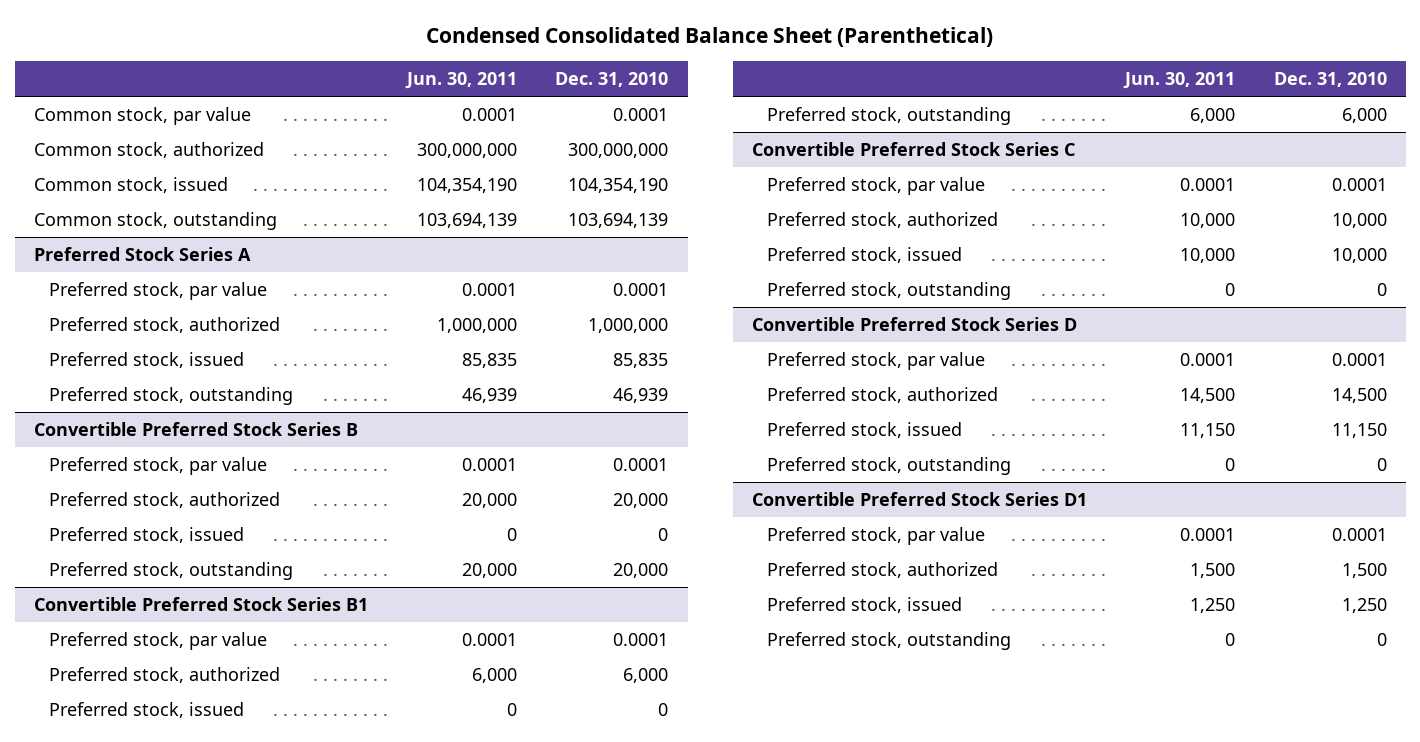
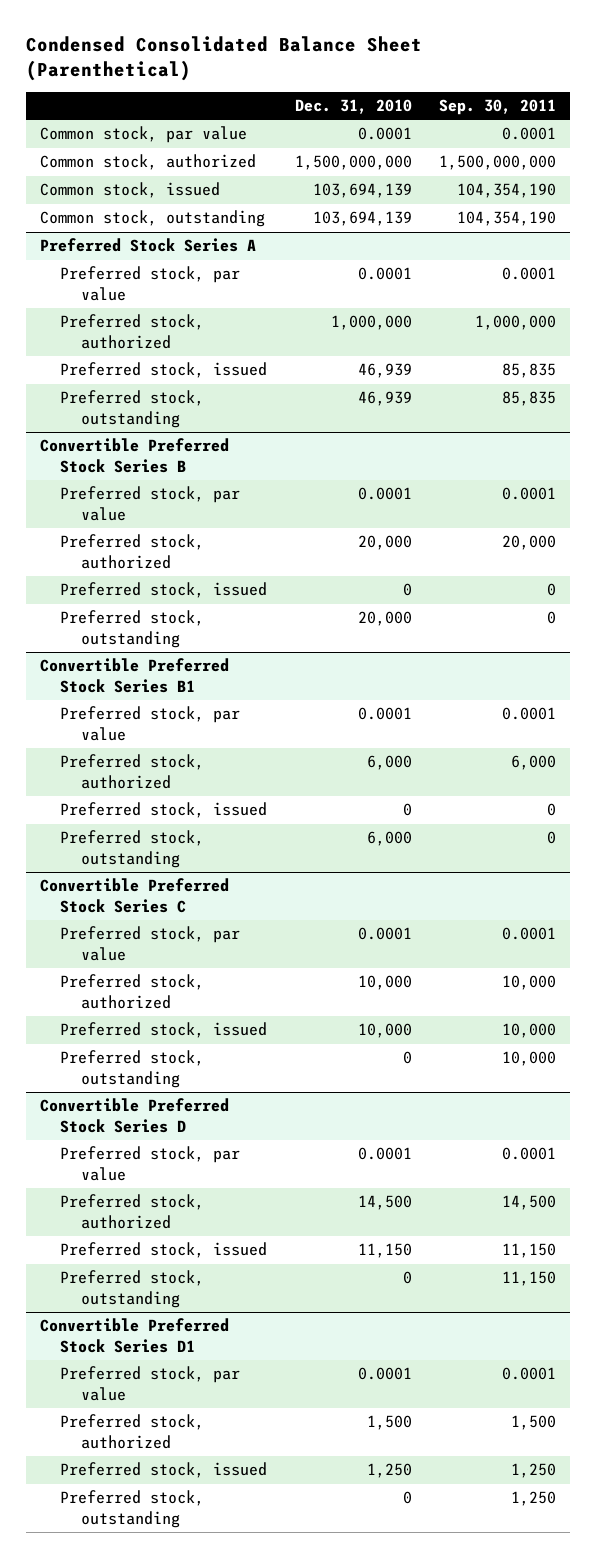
- | Jun. 30, 2011 | Dec. 31, 2010
+ | Dec. 31, 2010 | Sep. 30, 2011
- Common stock, authorized | 300,000,000 | 300,000,000
- Common stock, issued | 104,354,190 | 104,354,190
+ Common stock, authorized | 1,500,000,000 | 1,500,000,000
+ Common stock, issued | 103,694,139 | 104,354,190
@ Preferred Stock Series A
- Preferred stock, issued | 85,835 | 85,835
+ Preferred stock, issued | 46,939 | 85,835

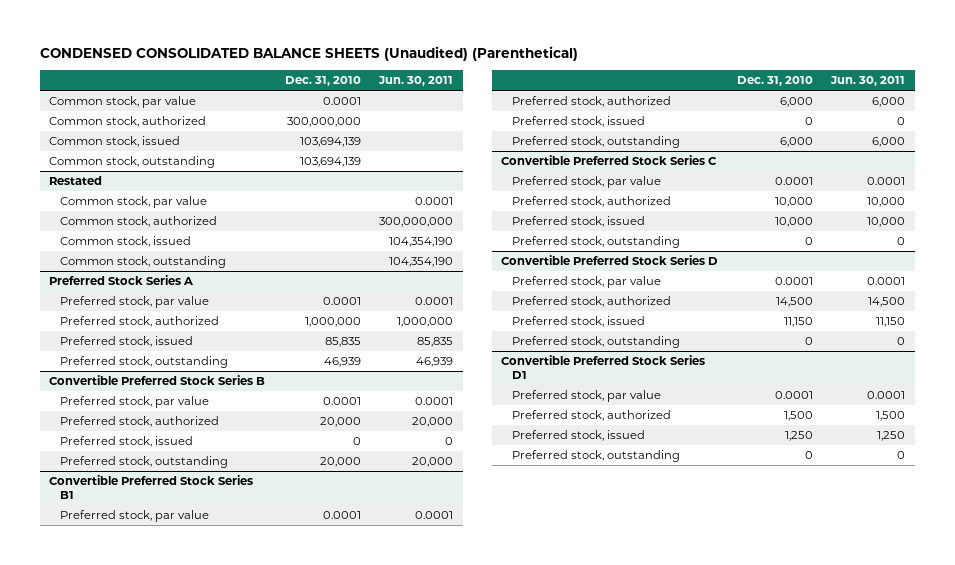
- Condensed Consolidated Balance Sheet (Parenthetical)
+ CONDENSED CONSOLIDATED BALANCE SHEETS (Unaudited) (Parenthetical)
- | Dec. 31, 2010 | Sep. 30, 2011
+ | Dec. 31, 2010 | Jun. 30, 2011
- Common stock, authorized | 1,500,000,000 | 1,500,000,000
+ Common stock, authorized | 300,000,000 |
+ Restated
+ Common stock, par value | | 0.0001
+ Common stock, authorized | | 300,000,000
+ Common stock, issued | | 104,354,190
+ Common stock, outstanding | | 104,354,190
@ Preferred Stock Series A
- Preferred stock, issued | 46,939 | 85,835
+ Preferred stock, issued | 85,835 | 85,835

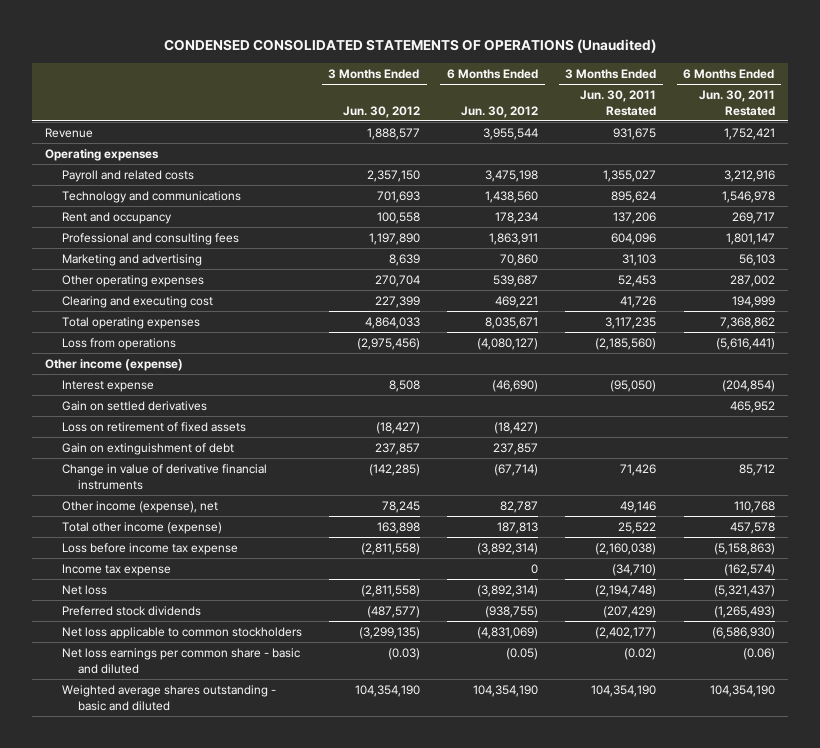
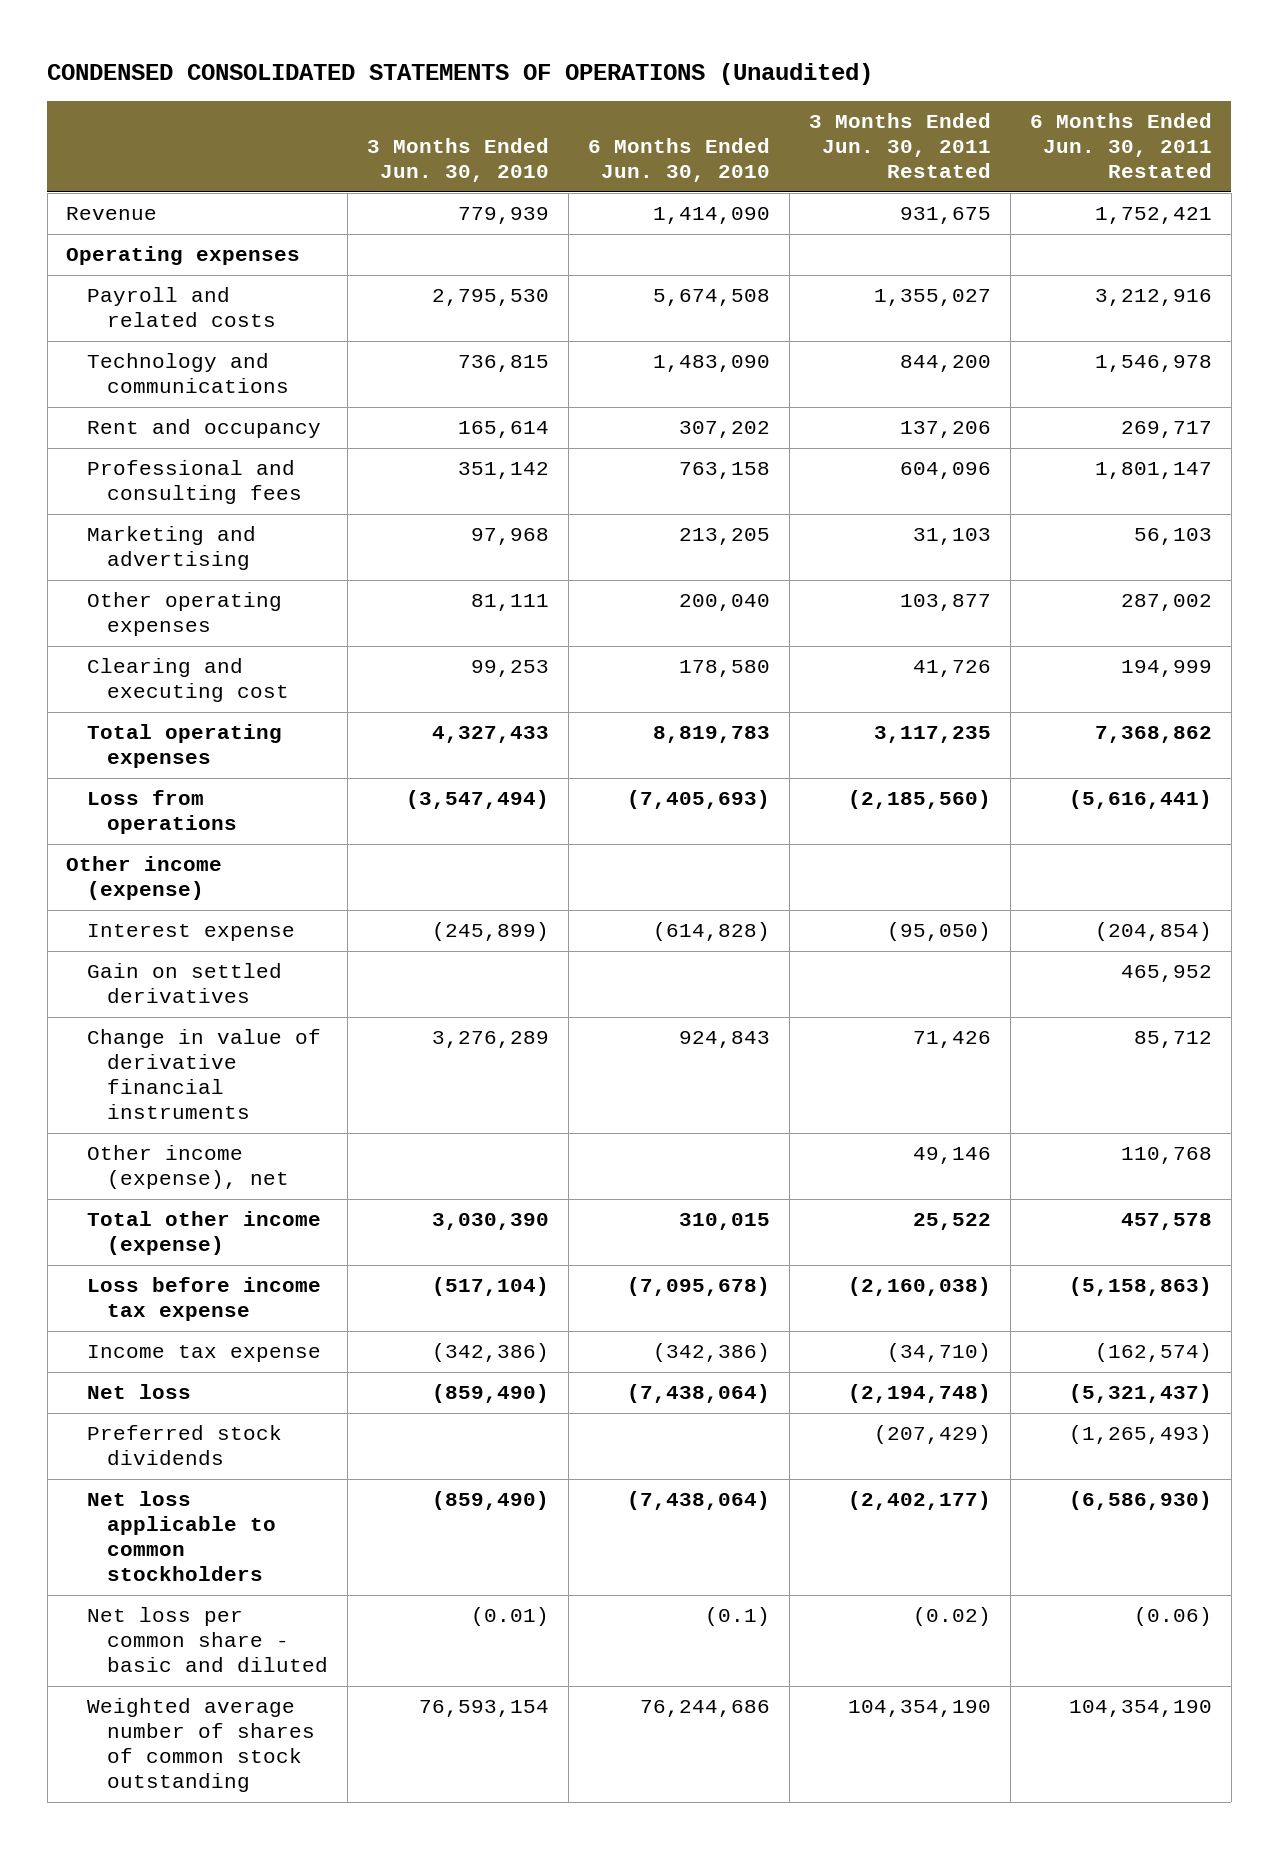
- | 3 Months Ended Jun. 30, 2012 | 6 Months Ended Jun. 30, 2012 | 3 Months Ended Jun. 30, 2011 Restated | 6 Months Ended Jun. 30, 2011 Restated
+ | 3 Months Ended Jun. 30, 2010 | 6 Months Ended Jun. 30, 2010 | 3 Months Ended Jun. 30, 2011 Restated | 6 Months Ended Jun. 30, 2011 Restated
- Technology and communications | 701,693 | 1,438,560 | 895,624 | 1,546,978
+ Technology and communications | 736,815 | 1,483,090 | 844,200 | 1,546,978
- Other operating expenses | 270,704 | 539,687 | 52,453 | 287,002
+ Other operating expenses | 81,111 | 200,040 | 103,877 | 287,002
- Loss on retirement of fixed assets | (18,427) | (18,427) | |
- Gain on extinguishment of debt | 237,857 | 237,857 | |
- Net loss earnings per common share - basic and diluted | (0.03) | (0.05) | (0.02) | (0.06)
- Weighted average shares outstanding - basic and diluted | 104,354,190 | 104,354,190 | 104,354,190 | 104,354,190
+ Net loss per common share - basic and diluted | (0.01) | (0.1) | (0.02) | (0.06)
+ Weighted average number of shares of common stock outstanding | 76,593,154 | 76,244,686 | 104,354,190 | 104,354,190

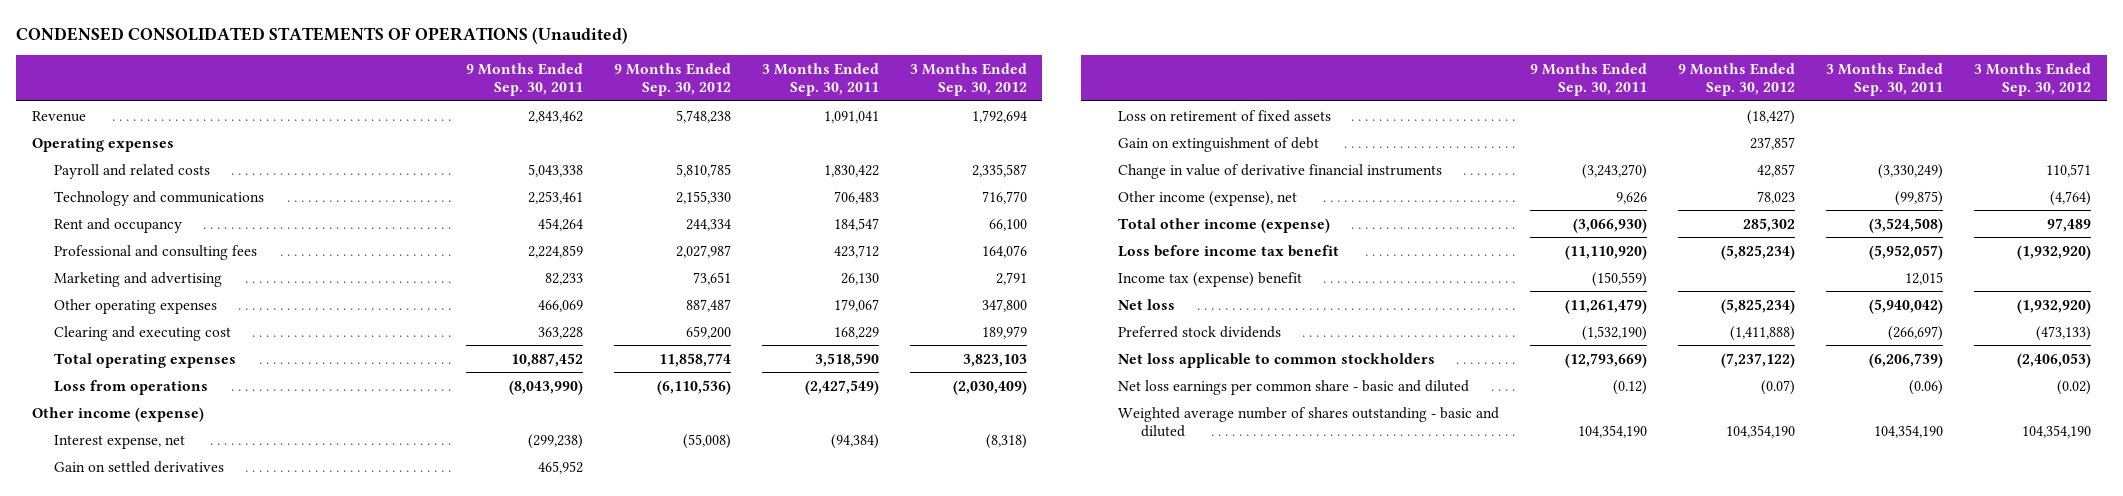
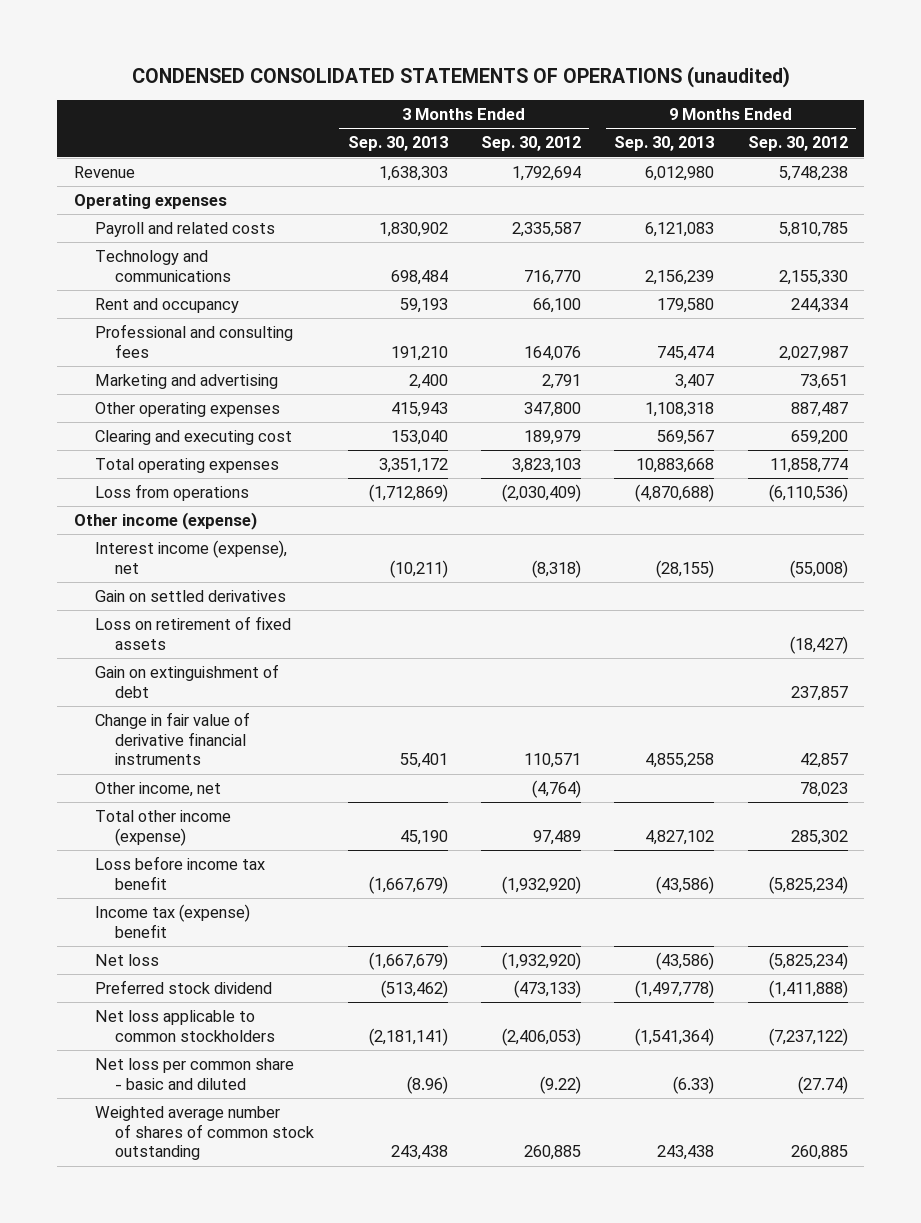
- CONDENSED CONSOLIDATED STATEMENTS OF OPERATIONS (Unaudited)
+ CONDENSED CONSOLIDATED STATEMENTS OF OPERATIONS (unaudited)
- | 9 Months Ended Sep. 30, 2011 | 9 Months Ended Sep. 30, 2012 | 3 Months Ended Sep. 30, 2011 | 3 Months Ended Sep. 30, 2012
+ | 3 Months Ended Sep. 30, 2013 | 3 Months Ended Sep. 30, 2012 | 9 Months Ended Sep. 30, 2013 | 9 Months Ended Sep. 30, 2012
- Interest expense, net | (299,238) | (55,008) | (94,384) | (8,318)
+ Interest income (expense), net | (10,211) | (8,318) | (28,155) | (55,008)
- Change in value of derivative financial instruments | (3,243,270) | 42,857 | (3,330,249) | 110,571
- Other income (expense), net | 9,626 | 78,023 | (99,875) | (4,764)
+ Change in fair value of derivative financial instruments | 55,401 | 110,571 | 4,855,258 | 42,857
+ Other income, net | | (4,764) | | 78,023
- Preferred stock dividends | (1,532,190) | (1,411,888) | (266,697) | (473,133)
+ Preferred stock dividend | (513,462) | (473,133) | (1,497,778) | (1,411,888)
- Net loss earnings per common share - basic and diluted | (0.12) | (0.07) | (0.06) | (0.02)
- Weighted average number of shares outstanding - basic and diluted | 104,354,190 | 104,354,190 | 104,354,190 | 104,354,190
+ Net loss per common share - basic and diluted | (8.96) | (9.22) | (6.33) | (27.74)
+ Weighted average number of shares of common stock outstanding | 243,438 | 260,885 | 243,438 | 260,885

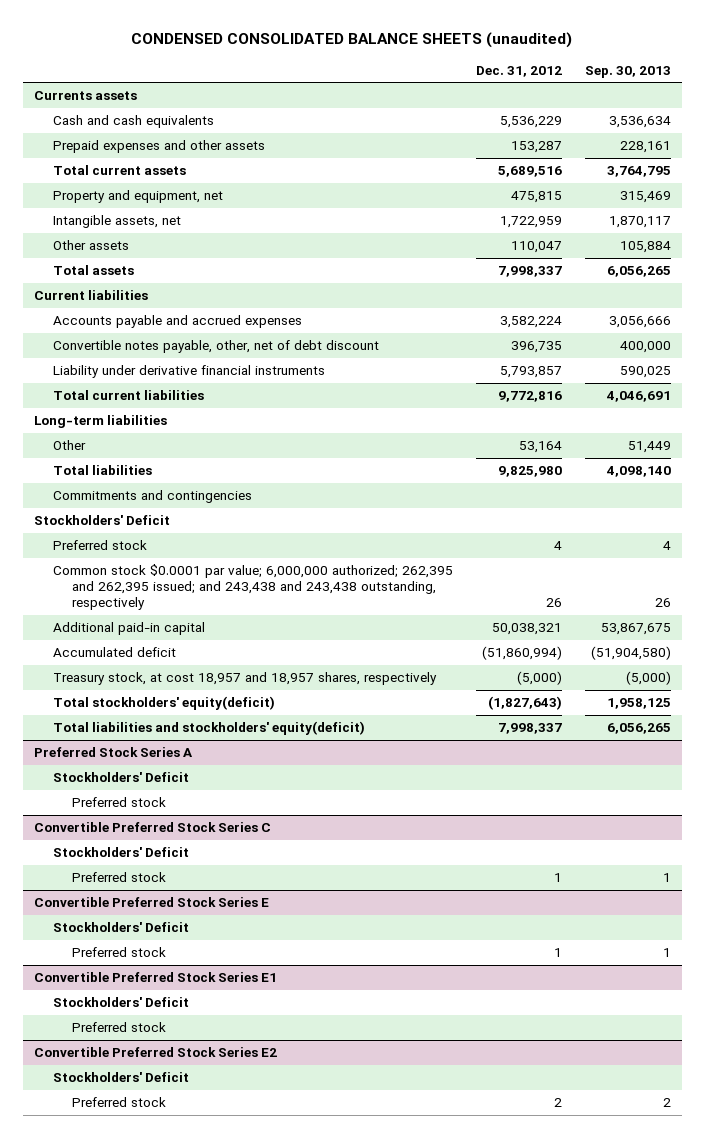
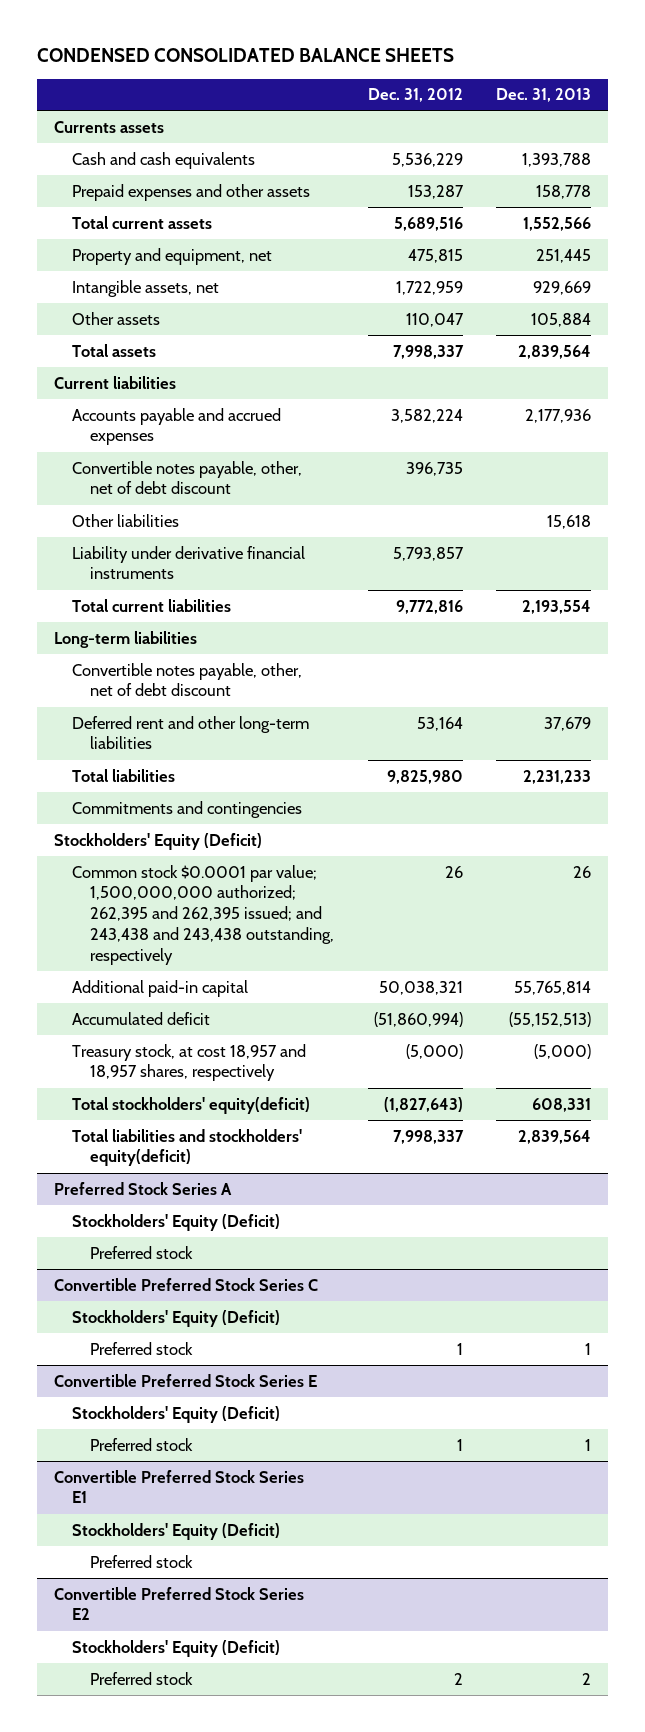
- CONDENSED CONSOLIDATED BALANCE SHEETS (unaudited)
+ CONDENSED CONSOLIDATED BALANCE SHEETS
- | Dec. 31, 2012 | Sep. 30, 2013
+ | Dec. 31, 2012 | Dec. 31, 2013
+ Other liabilities | | 15,618
- Other | 53,164 | 51,449
+ Convertible notes payable, other, net of debt discount
+ Deferred rent and other long-term liabilities | 53,164 | 37,679
- Stockholders' Deficit
- Preferred stock | 4 | 4
- Common stock $0.0001 par value; 6,000,000 authorized; 262,395 and 262,395 issued; and 243,438 and 243,438 outstanding, respectively | 26 | 26
+ Stockholders' Equity (Deficit)
+ Common stock $0.0001 par value; 1,500,000,000 authorized; 262,395 and 262,395 issued; and 243,438 and 243,438 outstanding, respectively | 26 | 26
@ Preferred Stock Series A
- Stockholders' Deficit
+ Stockholders' Equity (Deficit)
@ Convertible Preferred Stock Series C
- Stockholders' Deficit
+ Stockholders' Equity (Deficit)
@ Convertible Preferred Stock Series E
- Stockholders' Deficit
+ Stockholders' Equity (Deficit)
@ Convertible Preferred Stock Series E1
- Stockholders' Deficit
+ Stockholders' Equity (Deficit)
@ Convertible Preferred Stock Series E2
- Stockholders' Deficit
+ Stockholders' Equity (Deficit)

